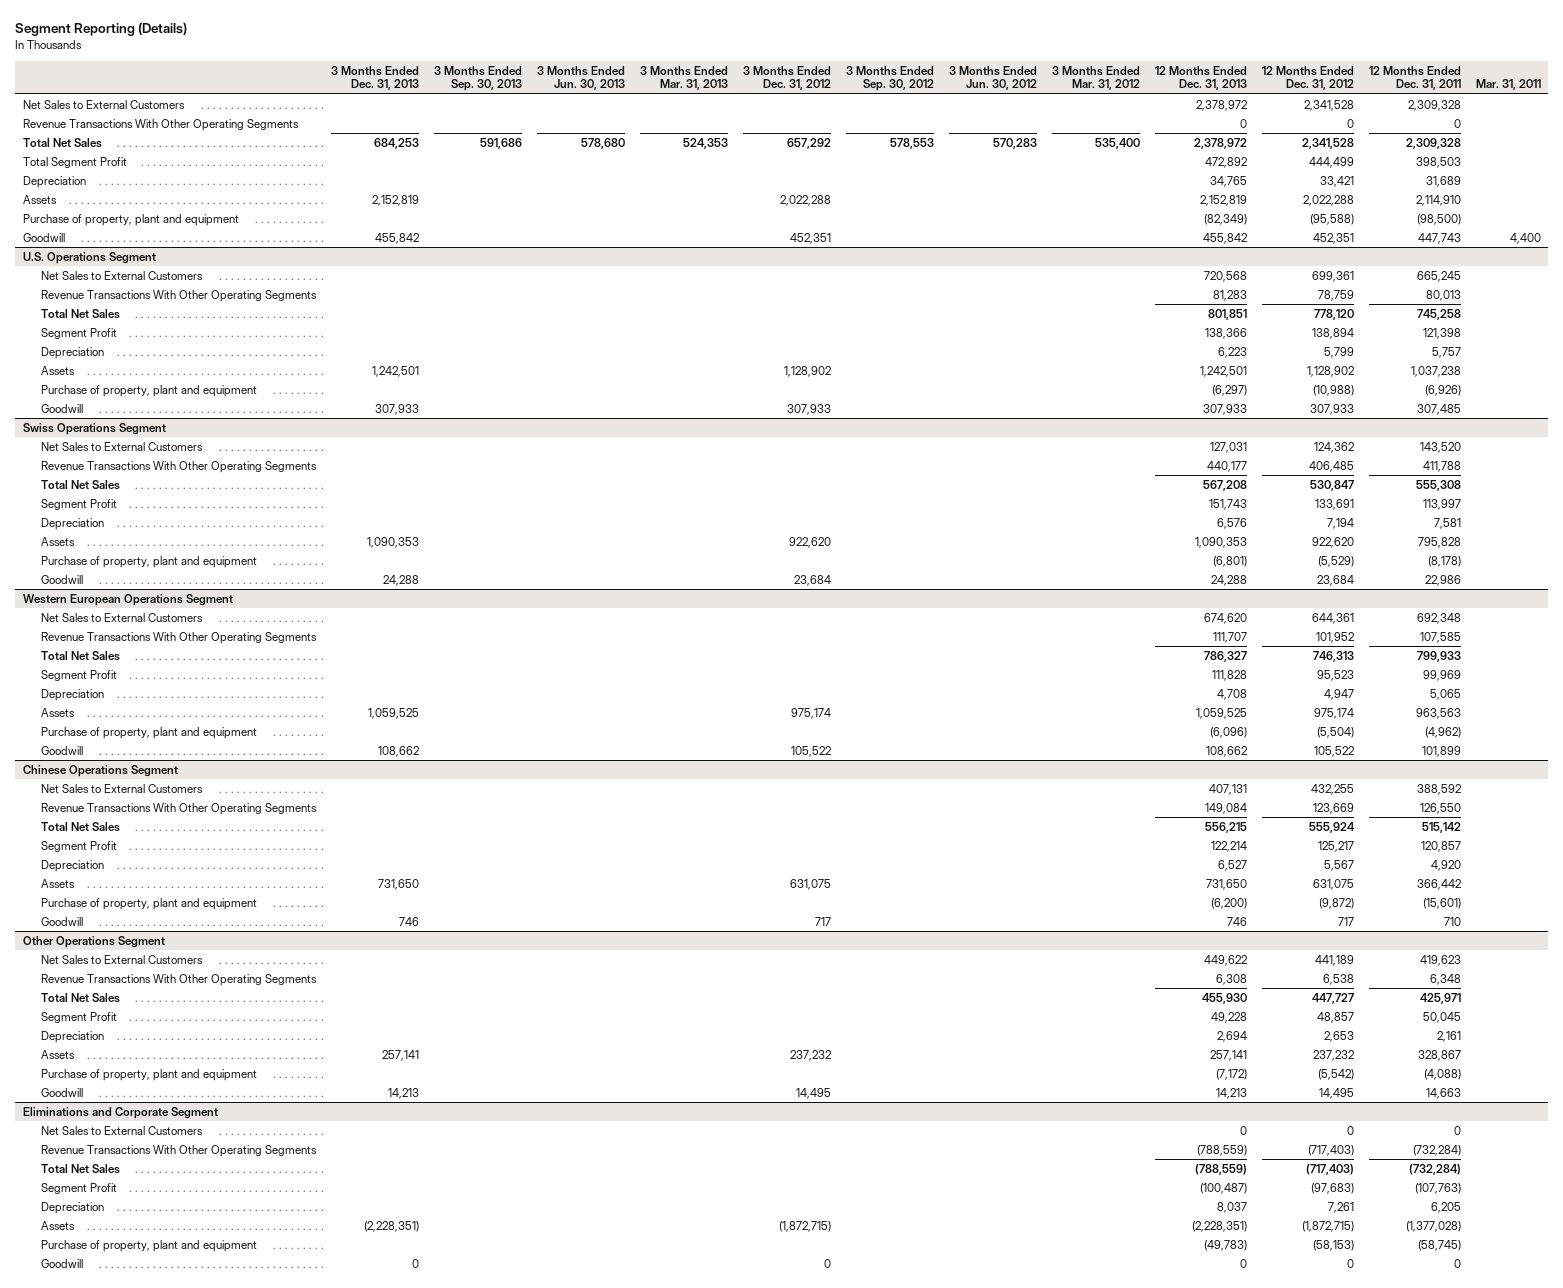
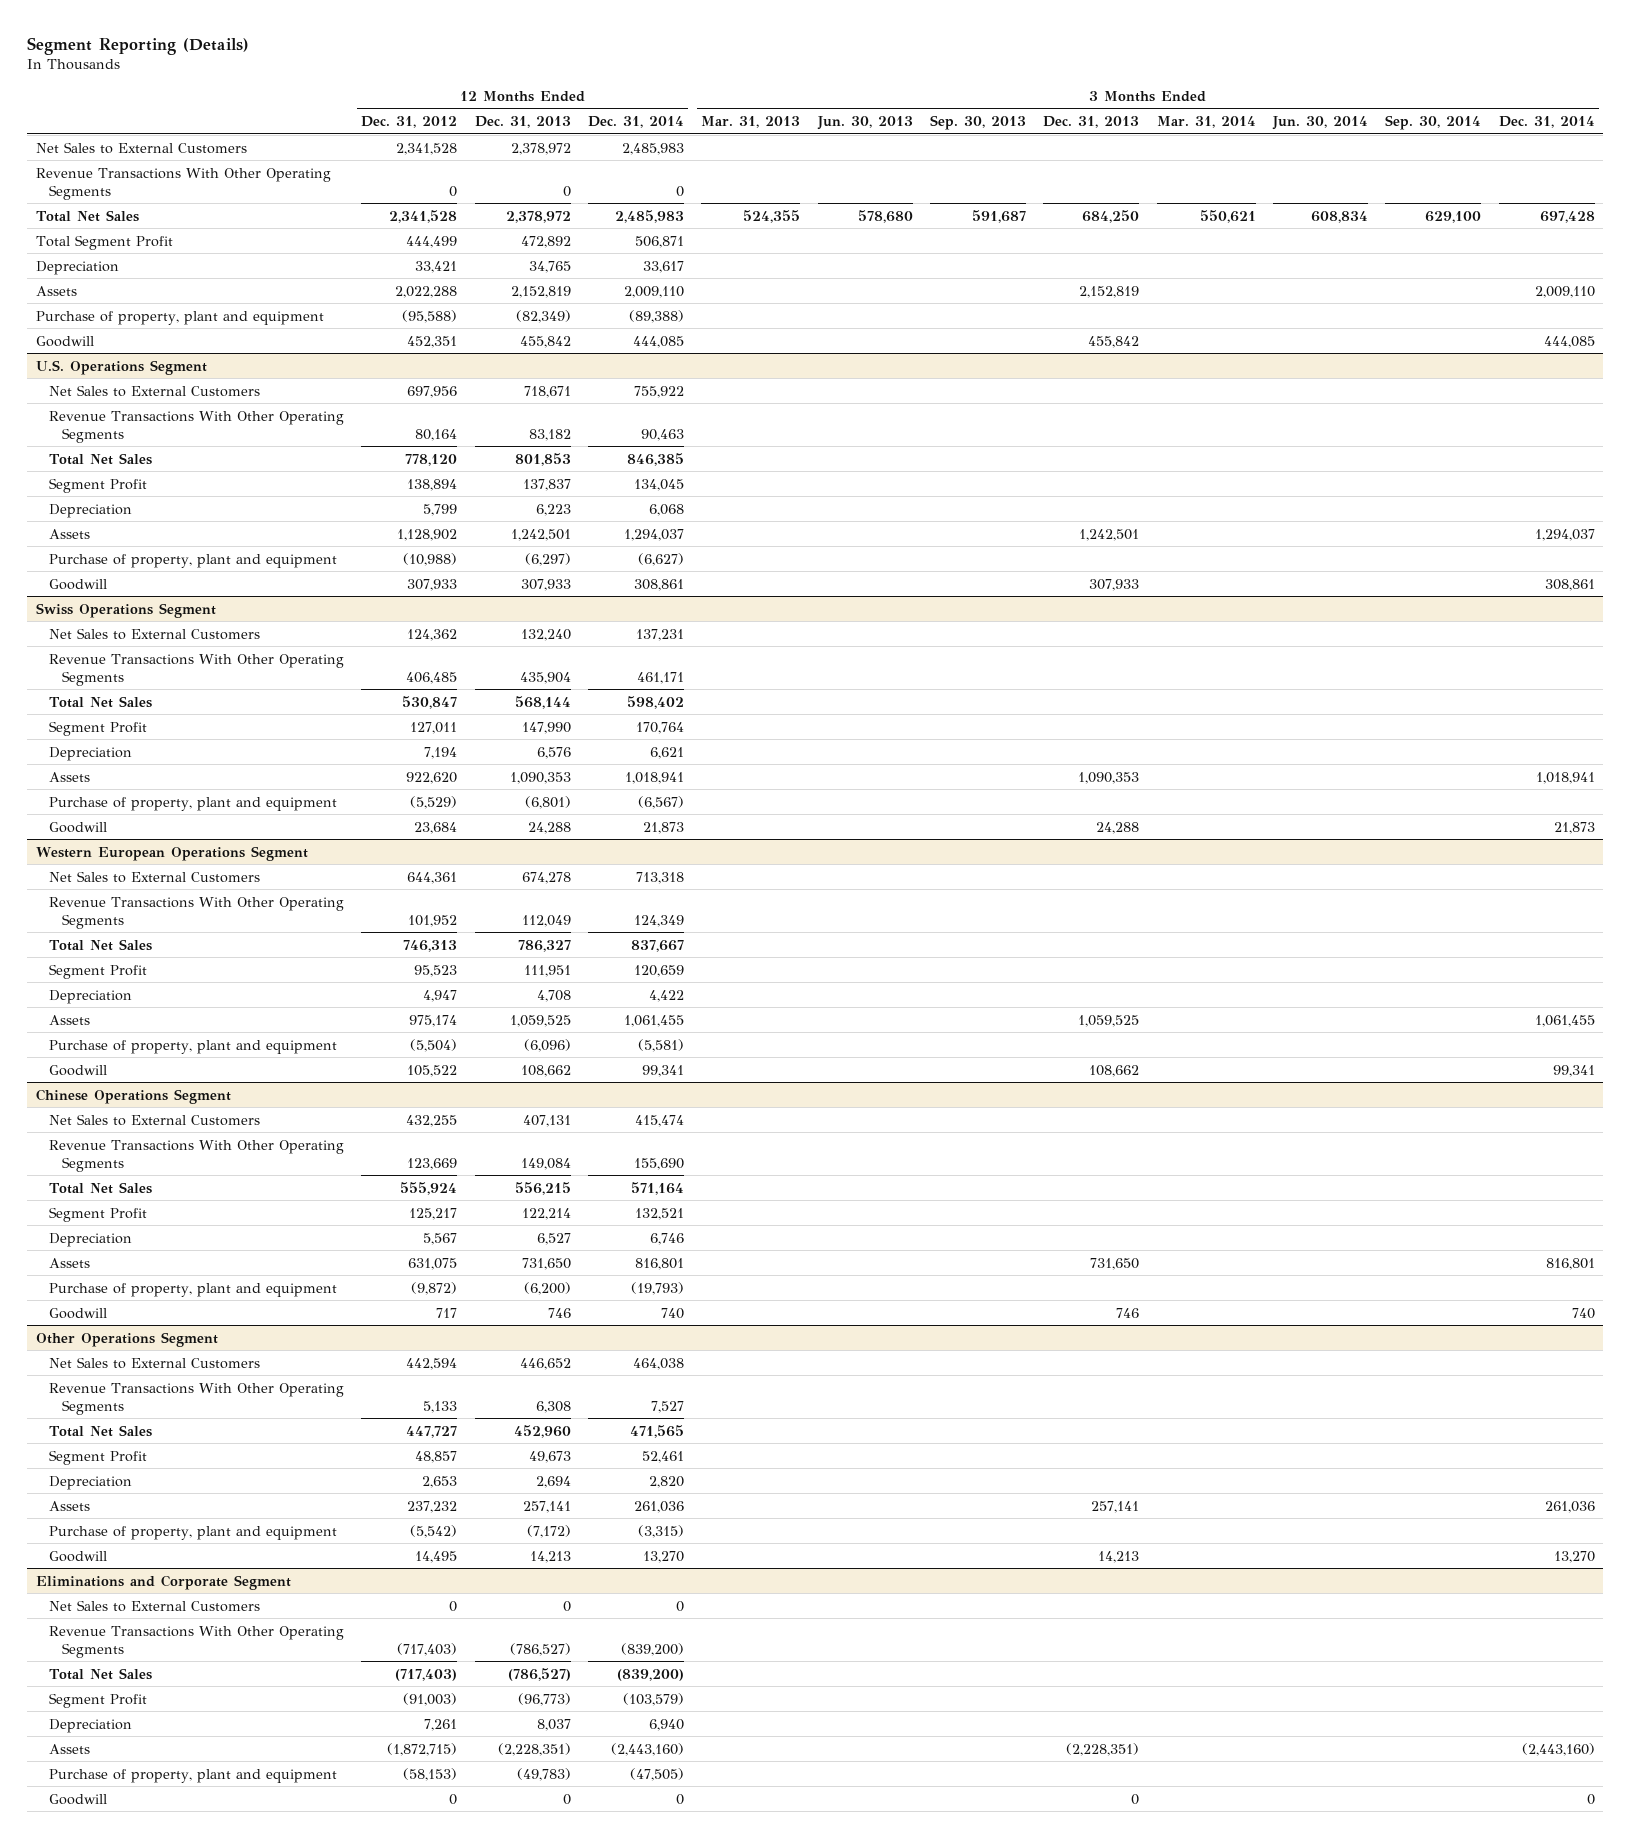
- | 3 Months Ended Dec. 31, 2013 | 3 Months Ended Sep. 30, 2013 | 3 Months Ended Jun. 30, 2013 | 3 Months Ended Mar. 31, 2013 | 3 Months Ended Dec. 31, 2012 | 3 Months Ended Sep. 30, 2012 | 3 Months Ended Jun. 30, 2012 | 3 Months Ended Mar. 31, 2012 | 12 Months Ended Dec. 31, 2013 | 12 Months Ended Dec. 31, 2012 | 12 Months Ended Dec. 31, 2011 | Mar. 31, 2011
+ | 12 Months Ended Dec. 31, 2012 | 12 Months Ended Dec. 31, 2013 | 12 Months Ended Dec. 31, 2014 | 3 Months Ended Mar. 31, 2013 | 3 Months Ended Jun. 30, 2013 | 3 Months Ended Sep. 30, 2013 | 3 Months Ended Dec. 31, 2013 | 3 Months Ended Mar. 31, 2014 | 3 Months Ended Jun. 30, 2014 | 3 Months Ended Sep. 30, 2014 | 3 Months Ended Dec. 31, 2014
- Total Net Sales | 684,253 | 591,686 | 578,680 | 524,353 | 657,292 | 578,553 | 570,283 | 535,400 | 2,378,972 | 2,341,528 | 2,309,328 |
+ Total Net Sales | 2,341,528 | 2,378,972 | 2,485,983 | 524,355 | 578,680 | 591,687 | 684,250 | 550,621 | 608,834 | 629,100 | 697,428
@ U.S. Operations Segment
- Net Sales to External Customers | | | | | | | | | 720,568 | 699,361 | 665,245 |
- Revenue Transactions With Other Operating Segments | | | | | | | | | 81,283 | 78,759 | 80,013 |
- Total Net Sales | | | | | | | | | 801,851 | 778,120 | 745,258 |
- Segment Profit | | | | | | | | | 138,366 | 138,894 | 121,398 |
+ Net Sales to External Customers | 697,956 | 718,671 | 755,922 | | | | | | | |
+ Revenue Transactions With Other Operating Segments | 80,164 | 83,182 | 90,463 | | | | | | | |
+ Total Net Sales | 778,120 | 801,853 | 846,385 | | | | | | | |
+ Segment Profit | 138,894 | 137,837 | 134,045 | | | | | | | |
@ Swiss Operations Segment
- Net Sales to External Customers | | | | | | | | | 127,031 | 124,362 | 143,520 |
- Revenue Transactions With Other Operating Segments | | | | | | | | | 440,177 | 406,485 | 411,788 |
- Total Net Sales | | | | | | | | | 567,208 | 530,847 | 555,308 |
- Segment Profit | | | | | | | | | 151,743 | 133,691 | 113,997 |
+ Net Sales to External Customers | 124,362 | 132,240 | 137,231 | | | | | | | |
+ Revenue Transactions With Other Operating Segments | 406,485 | 435,904 | 461,171 | | | | | | | |
+ Total Net Sales | 530,847 | 568,144 | 598,402 | | | | | | | |
+ Segment Profit | 127,011 | 147,990 | 170,764 | | | | | | | |
@ Western European Operations Segment
- Net Sales to External Customers | | | | | | | | | 674,620 | 644,361 | 692,348 |
- Revenue Transactions With Other Operating Segments | | | | | | | | | 111,707 | 101,952 | 107,585 |
+ Net Sales to External Customers | 644,361 | 674,278 | 713,318 | | | | | | | |
+ Revenue Transactions With Other Operating Segments | 101,952 | 112,049 | 124,349 | | | | | | | |
- Segment Profit | | | | | | | | | 111,828 | 95,523 | 99,969 |
+ Segment Profit | 95,523 | 111,951 | 120,659 | | | | | | | |
@ Other Operations Segment
- Net Sales to External Customers | | | | | | | | | 449,622 | 441,189 | 419,623 |
- Revenue Transactions With Other Operating Segments | | | | | | | | | 6,308 | 6,538 | 6,348 |
- Total Net Sales | | | | | | | | | 455,930 | 447,727 | 425,971 |
- Segment Profit | | | | | | | | | 49,228 | 48,857 | 50,045 |
+ Net Sales to External Customers | 442,594 | 446,652 | 464,038 | | | | | | | |
+ Revenue Transactions With Other Operating Segments | 5,133 | 6,308 | 7,527 | | | | | | | |
+ Total Net Sales | 447,727 | 452,960 | 471,565 | | | | | | | |
+ Segment Profit | 48,857 | 49,673 | 52,461 | | | | | | | |
@ Eliminations and Corporate Segment
- Revenue Transactions With Other Operating Segments | | | | | | | | | (788,559) | (717,403) | (732,284) |
- Total Net Sales | | | | | | | | | (788,559) | (717,403) | (732,284) |
- Segment Profit | | | | | | | | | (100,487) | (97,683) | (107,763) |
+ Revenue Transactions With Other Operating Segments | (717,403) | (786,527) | (839,200) | | | | | | | |
+ Total Net Sales | (717,403) | (786,527) | (839,200) | | | | | | | |
+ Segment Profit | (91,003) | (96,773) | (103,579) | | | | | | | |

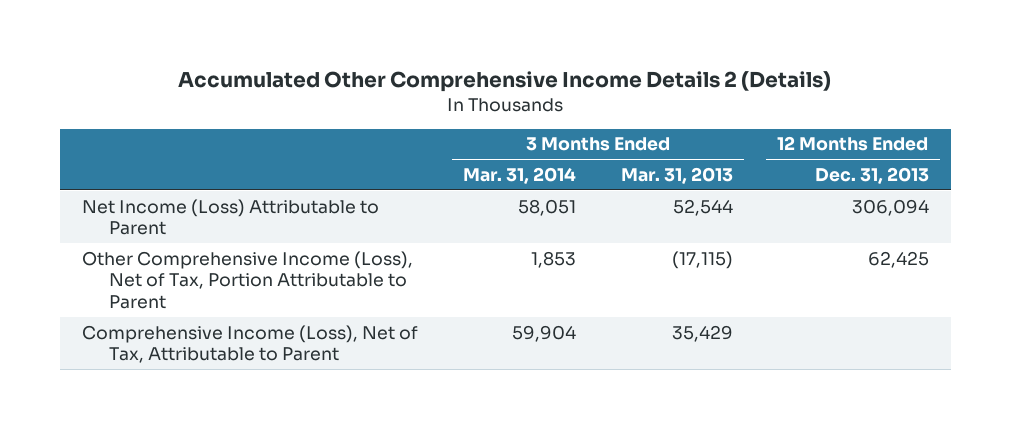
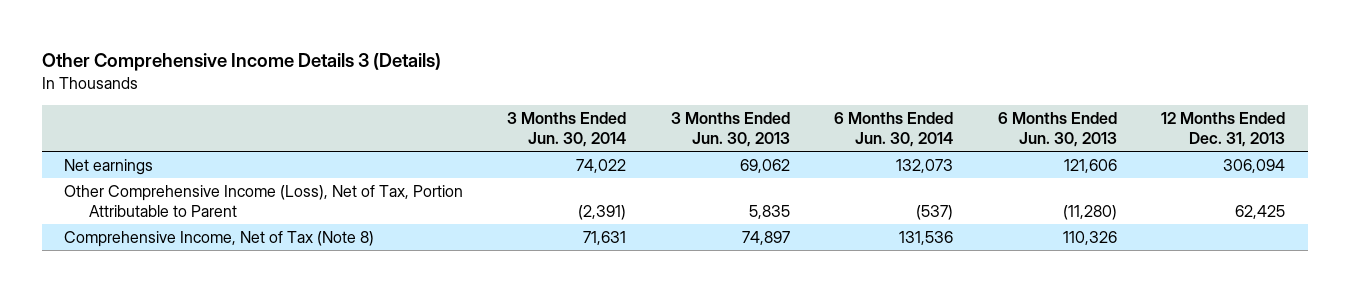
- Accumulated Other Comprehensive Income Details 2 (Details)
+ Other Comprehensive Income Details 3 (Details)
- | 3 Months Ended Mar. 31, 2014 | 3 Months Ended Mar. 31, 2013 | 12 Months Ended Dec. 31, 2013
+ | 3 Months Ended Jun. 30, 2014 | 3 Months Ended Jun. 30, 2013 | 6 Months Ended Jun. 30, 2014 | 6 Months Ended Jun. 30, 2013 | 12 Months Ended Dec. 31, 2013
- Net Income (Loss) Attributable to Parent | 58,051 | 52,544 | 306,094
+ Net earnings | 74,022 | 69,062 | 132,073 | 121,606 | 306,094
- Comprehensive Income (Loss), Net of Tax, Attributable to Parent | 59,904 | 35,429 |
+ Comprehensive Income, Net of Tax (Note 8) | 71,631 | 74,897 | 131,536 | 110,326 |

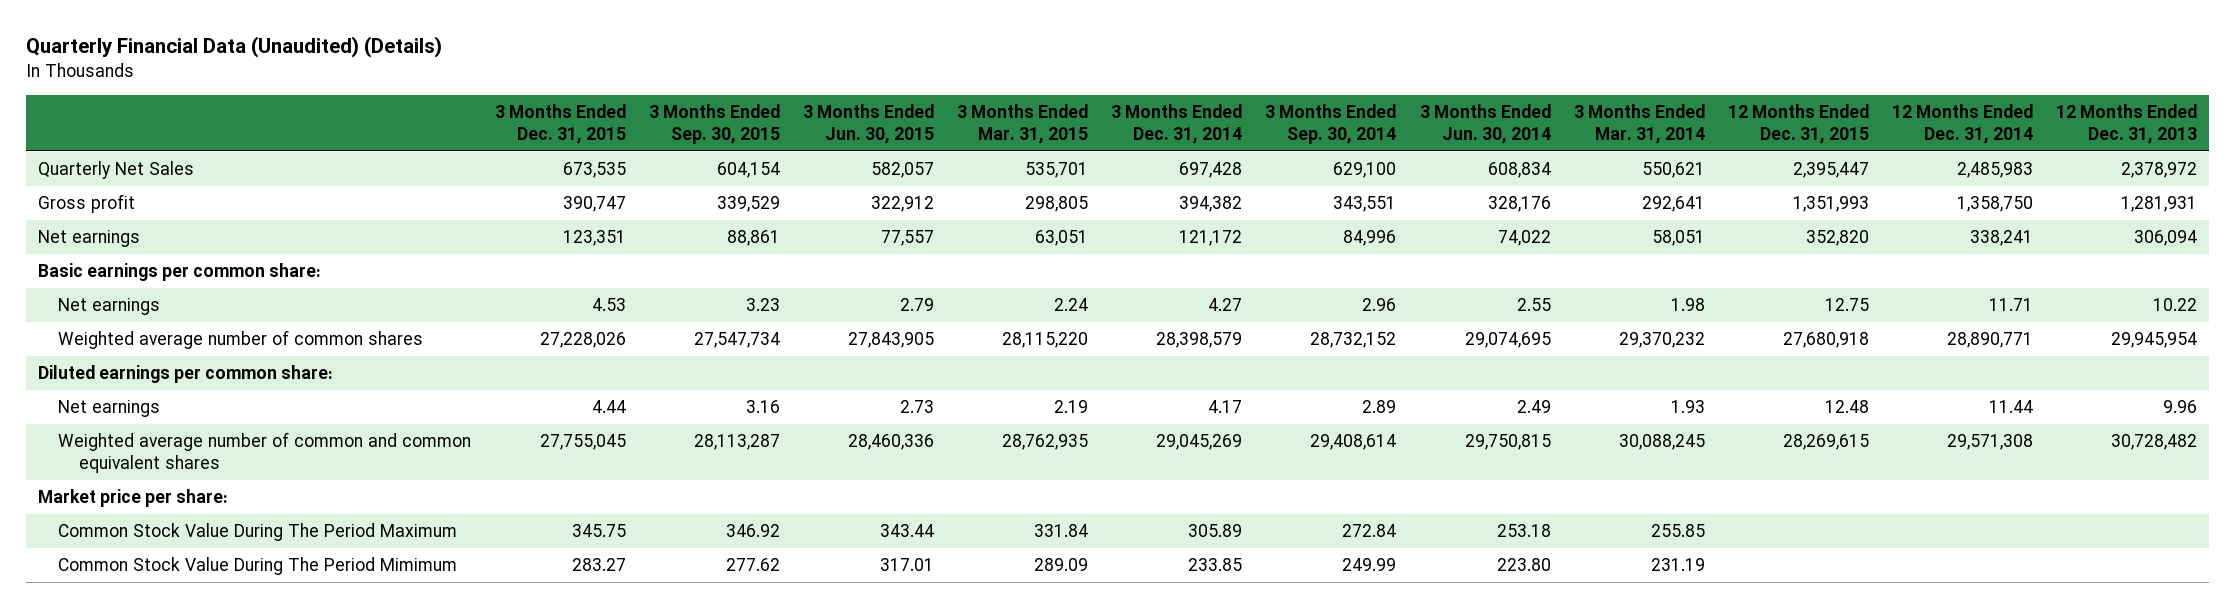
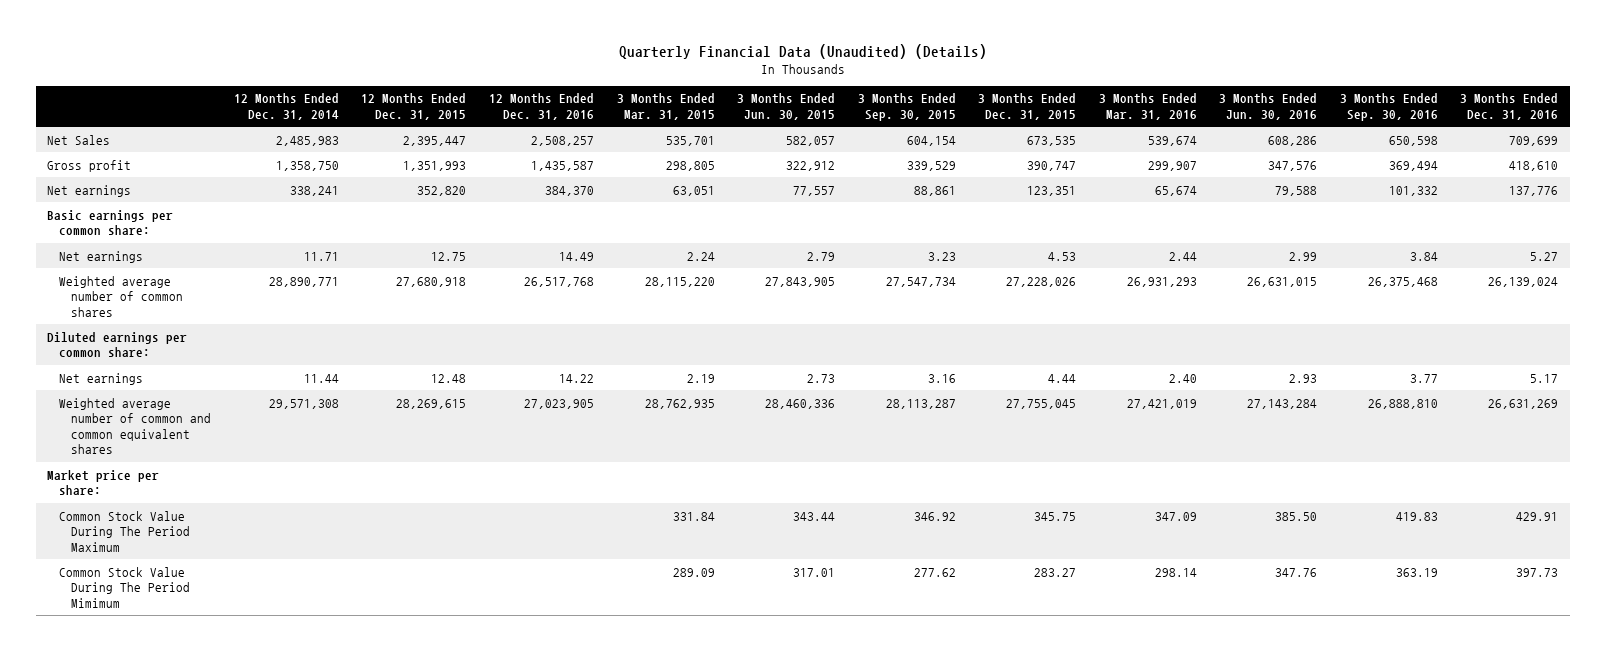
- | 3 Months Ended Dec. 31, 2015 | 3 Months Ended Sep. 30, 2015 | 3 Months Ended Jun. 30, 2015 | 3 Months Ended Mar. 31, 2015 | 3 Months Ended Dec. 31, 2014 | 3 Months Ended Sep. 30, 2014 | 3 Months Ended Jun. 30, 2014 | 3 Months Ended Mar. 31, 2014 | 12 Months Ended Dec. 31, 2015 | 12 Months Ended Dec. 31, 2014 | 12 Months Ended Dec. 31, 2013
+ | 12 Months Ended Dec. 31, 2014 | 12 Months Ended Dec. 31, 2015 | 12 Months Ended Dec. 31, 2016 | 3 Months Ended Mar. 31, 2015 | 3 Months Ended Jun. 30, 2015 | 3 Months Ended Sep. 30, 2015 | 3 Months Ended Dec. 31, 2015 | 3 Months Ended Mar. 31, 2016 | 3 Months Ended Jun. 30, 2016 | 3 Months Ended Sep. 30, 2016 | 3 Months Ended Dec. 31, 2016
- Quarterly Net Sales | 673,535 | 604,154 | 582,057 | 535,701 | 697,428 | 629,100 | 608,834 | 550,621 | 2,395,447 | 2,485,983 | 2,378,972
+ Net Sales | 2,485,983 | 2,395,447 | 2,508,257 | 535,701 | 582,057 | 604,154 | 673,535 | 539,674 | 608,286 | 650,598 | 709,699

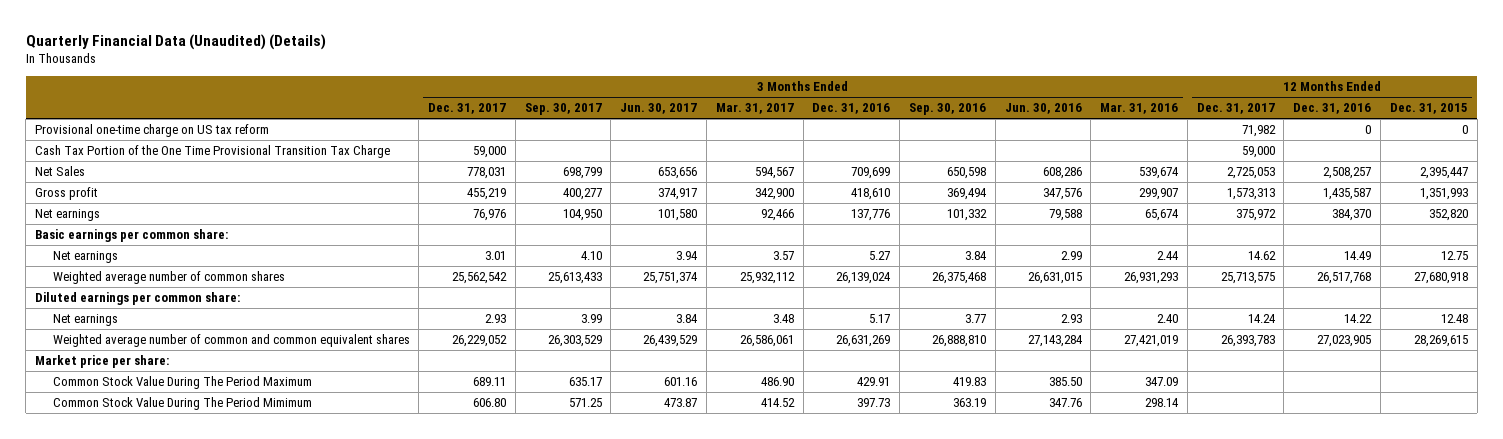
- | 12 Months Ended Dec. 31, 2014 | 12 Months Ended Dec. 31, 2015 | 12 Months Ended Dec. 31, 2016 | 3 Months Ended Mar. 31, 2015 | 3 Months Ended Jun. 30, 2015 | 3 Months Ended Sep. 30, 2015 | 3 Months Ended Dec. 31, 2015 | 3 Months Ended Mar. 31, 2016 | 3 Months Ended Jun. 30, 2016 | 3 Months Ended Sep. 30, 2016 | 3 Months Ended Dec. 31, 2016
+ | 3 Months Ended Dec. 31, 2017 | 3 Months Ended Sep. 30, 2017 | 3 Months Ended Jun. 30, 2017 | 3 Months Ended Mar. 31, 2017 | 3 Months Ended Dec. 31, 2016 | 3 Months Ended Sep. 30, 2016 | 3 Months Ended Jun. 30, 2016 | 3 Months Ended Mar. 31, 2016 | 12 Months Ended Dec. 31, 2017 | 12 Months Ended Dec. 31, 2016 | 12 Months Ended Dec. 31, 2015
+ Provisional one-time charge on US tax reform | | | | | | | | | 71,982 | 0 | 0
+ Cash Tax Portion of the One Time Provisional Transition Tax Charge | 59,000 | | | | | | | | 59,000 | |

